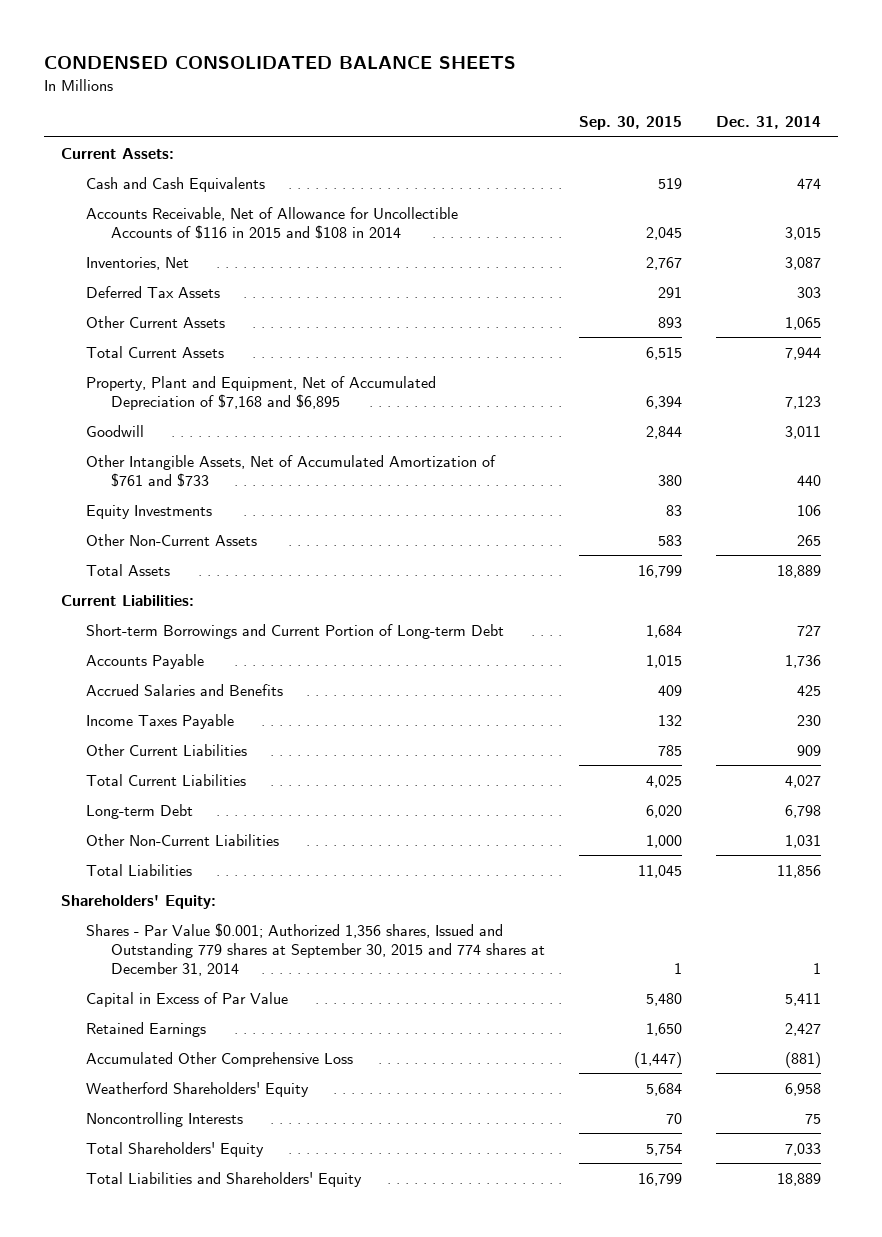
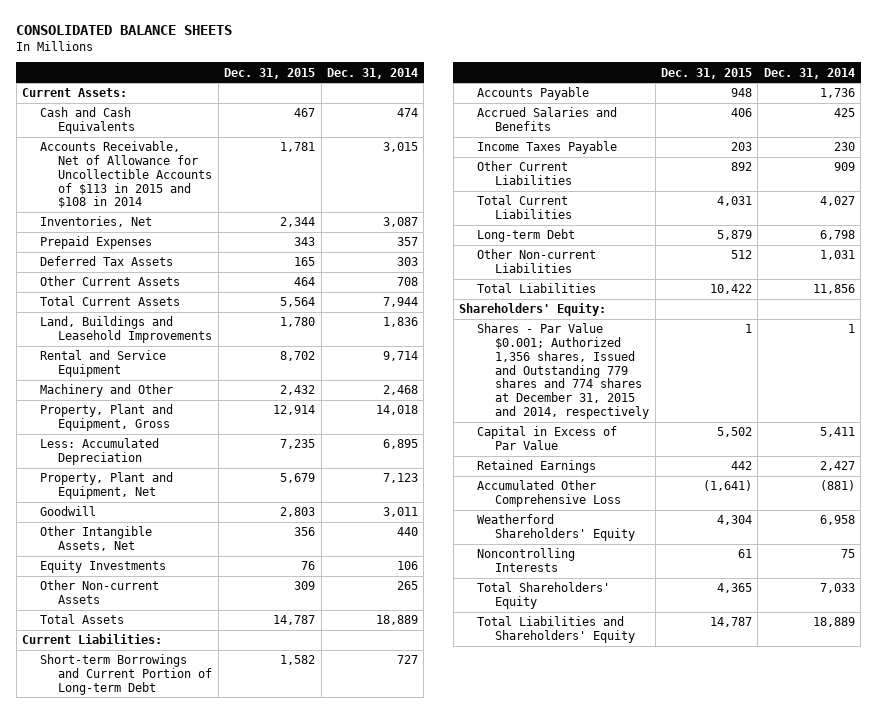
- CONDENSED CONSOLIDATED BALANCE SHEETS
+ CONSOLIDATED BALANCE SHEETS
- | Sep. 30, 2015 | Dec. 31, 2014
+ | Dec. 31, 2015 | Dec. 31, 2014
- Accounts Receivable, Net of Allowance for Uncollectible Accounts of $116 in 2015 and $108 in 2014 | 2,045 | 3,015
+ Accounts Receivable, Net of Allowance for Uncollectible Accounts of $113 in 2015 and $108 in 2014 | 1,781 | 3,015
+ Prepaid Expenses | 343 | 357
- Other Current Assets | 893 | 1,065
+ Other Current Assets | 464 | 708
- Property, Plant and Equipment, Net of Accumulated Depreciation of $7,168 and $6,895 | 6,394 | 7,123
+ Land, Buildings and Leasehold Improvements | 1,780 | 1,836
+ Rental and Service Equipment | 8,702 | 9,714
+ Machinery and Other | 2,432 | 2,468
+ Property, Plant and Equipment, Gross | 12,914 | 14,018
+ Less: Accumulated Depreciation | 7,235 | 6,895
+ Property, Plant and Equipment, Net | 5,679 | 7,123
- Other Intangible Assets, Net of Accumulated Amortization of $761 and $733 | 380 | 440
+ Other Intangible Assets, Net | 356 | 440
- Other Non-Current Assets | 583 | 265
+ Other Non-current Assets | 309 | 265
- Other Non-Current Liabilities | 1,000 | 1,031
+ Other Non-current Liabilities | 512 | 1,031
- Shares - Par Value $0.001; Authorized 1,356 shares, Issued and Outstanding 779 shares at September 30, 2015 and 774 shares at December 31, 2014 | 1 | 1
+ Shares - Par Value $0.001; Authorized 1,356 shares, Issued and Outstanding 779 shares and 774 shares at December 31, 2015 and 2014, respectively | 1 | 1

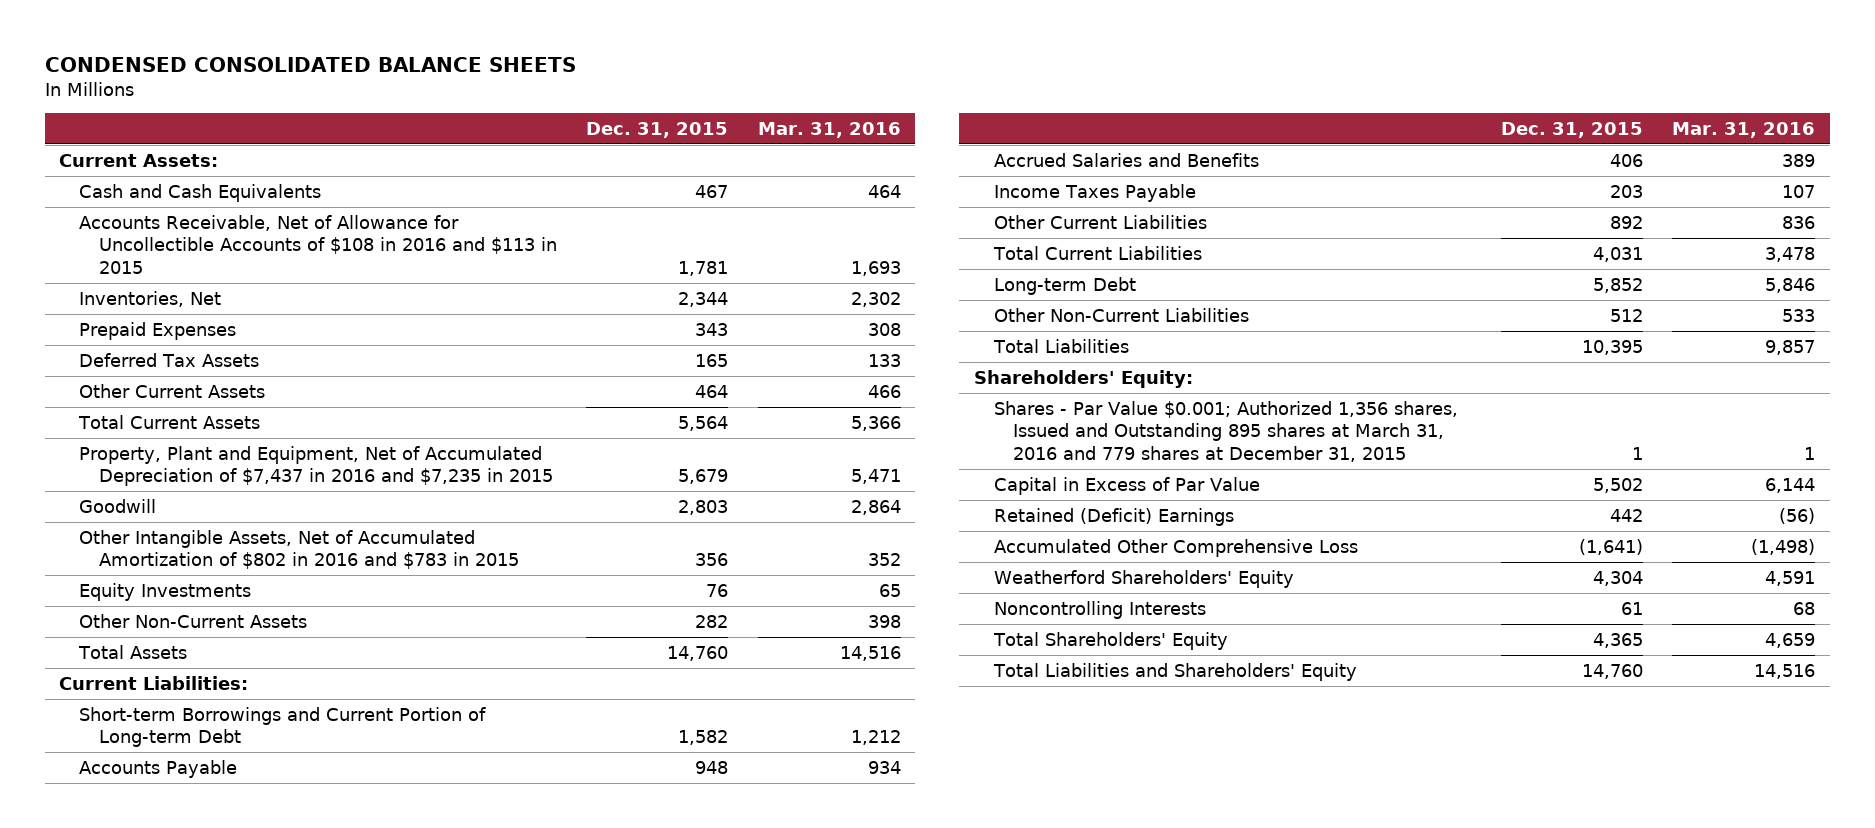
- CONSOLIDATED BALANCE SHEETS
+ CONDENSED CONSOLIDATED BALANCE SHEETS
- | Dec. 31, 2015 | Dec. 31, 2014
+ | Dec. 31, 2015 | Mar. 31, 2016
- Accounts Receivable, Net of Allowance for Uncollectible Accounts of $113 in 2015 and $108 in 2014 | 1,781 | 3,015
+ Accounts Receivable, Net of Allowance for Uncollectible Accounts of $108 in 2016 and $113 in 2015 | 1,781 | 1,693
- Land, Buildings and Leasehold Improvements | 1,780 | 1,836
- Rental and Service Equipment | 8,702 | 9,714
- Machinery and Other | 2,432 | 2,468
- Property, Plant and Equipment, Gross | 12,914 | 14,018
- Less: Accumulated Depreciation | 7,235 | 6,895
- Property, Plant and Equipment, Net | 5,679 | 7,123
+ Property, Plant and Equipment, Net of Accumulated Depreciation of $7,437 in 2016 and $7,235 in 2015 | 5,679 | 5,471
- Other Intangible Assets, Net | 356 | 440
+ Other Intangible Assets, Net of Accumulated Amortization of $802 in 2016 and $783 in 2015 | 356 | 352
- Other Non-current Assets | 309 | 265
- Total Assets | 14,787 | 18,889
+ Other Non-Current Assets | 282 | 398
+ Total Assets | 14,760 | 14,516
- Long-term Debt | 5,879 | 6,798
- Other Non-current Liabilities | 512 | 1,031
- Total Liabilities | 10,422 | 11,856
+ Long-term Debt | 5,852 | 5,846
+ Other Non-Current Liabilities | 512 | 533
+ Total Liabilities | 10,395 | 9,857
- Shares - Par Value $0.001; Authorized 1,356 shares, Issued and Outstanding 779 shares and 774 shares at December 31, 2015 and 2014, respectively | 1 | 1
+ Shares - Par Value $0.001; Authorized 1,356 shares, Issued and Outstanding 895 shares at March 31, 2016 and 779 shares at December 31, 2015 | 1 | 1
- Retained Earnings | 442 | 2,427
+ Retained (Deficit) Earnings | 442 | (56)
- Total Liabilities and Shareholders' Equity | 14,787 | 18,889
+ Total Liabilities and Shareholders' Equity | 14,760 | 14,516

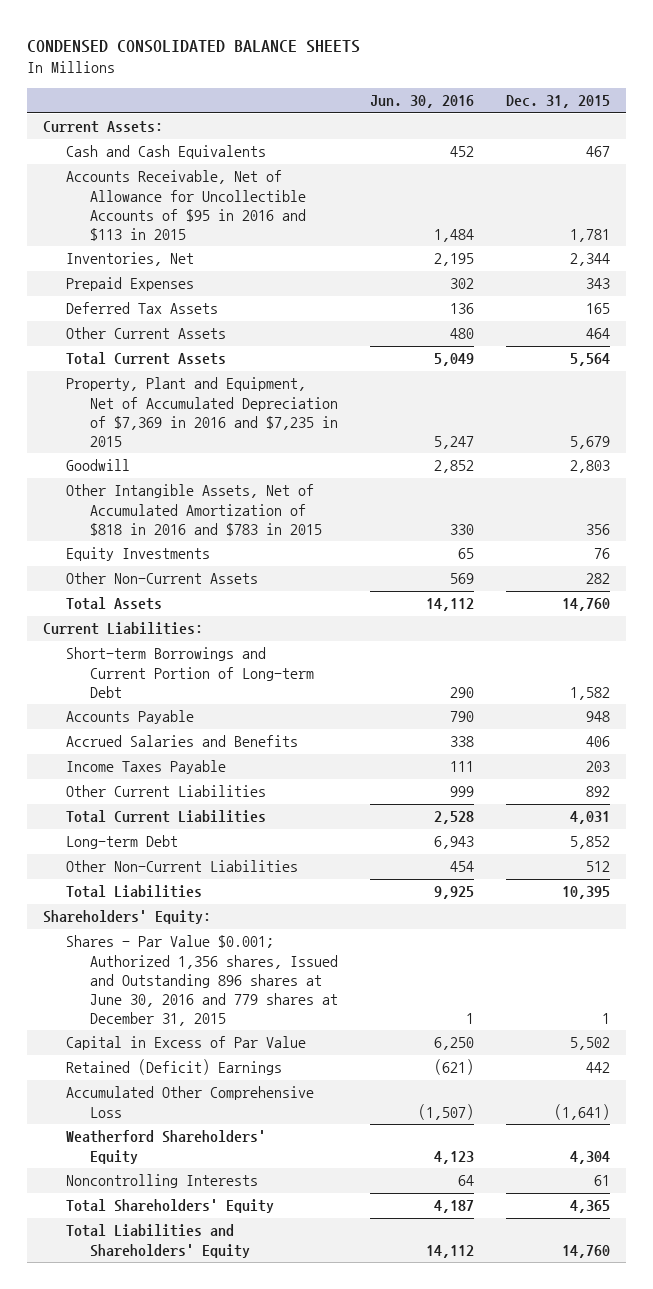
- | Dec. 31, 2015 | Mar. 31, 2016
+ | Jun. 30, 2016 | Dec. 31, 2015
- Accounts Receivable, Net of Allowance for Uncollectible Accounts of $108 in 2016 and $113 in 2015 | 1,781 | 1,693
+ Accounts Receivable, Net of Allowance for Uncollectible Accounts of $95 in 2016 and $113 in 2015 | 1,484 | 1,781
- Property, Plant and Equipment, Net of Accumulated Depreciation of $7,437 in 2016 and $7,235 in 2015 | 5,679 | 5,471
+ Property, Plant and Equipment, Net of Accumulated Depreciation of $7,369 in 2016 and $7,235 in 2015 | 5,247 | 5,679
- Other Intangible Assets, Net of Accumulated Amortization of $802 in 2016 and $783 in 2015 | 356 | 352
+ Other Intangible Assets, Net of Accumulated Amortization of $818 in 2016 and $783 in 2015 | 330 | 356
- Shares - Par Value $0.001; Authorized 1,356 shares, Issued and Outstanding 895 shares at March 31, 2016 and 779 shares at December 31, 2015 | 1 | 1
+ Shares - Par Value $0.001; Authorized 1,356 shares, Issued and Outstanding 896 shares at June 30, 2016 and 779 shares at December 31, 2015 | 1 | 1

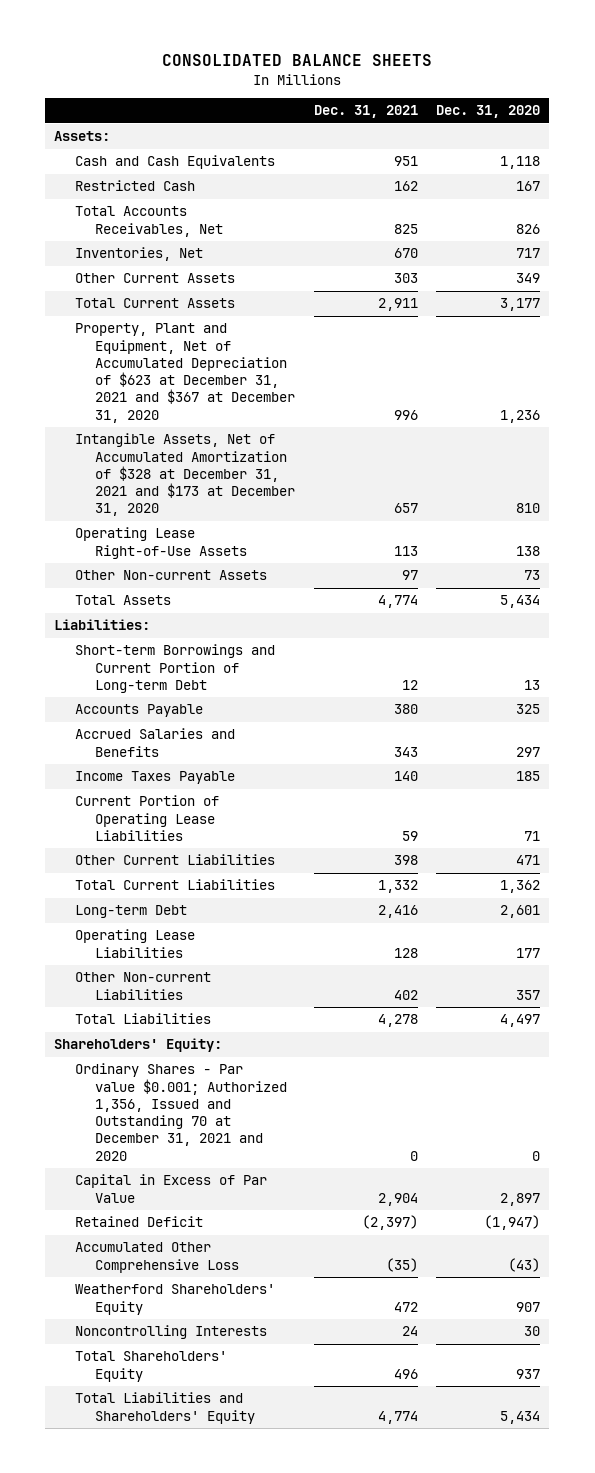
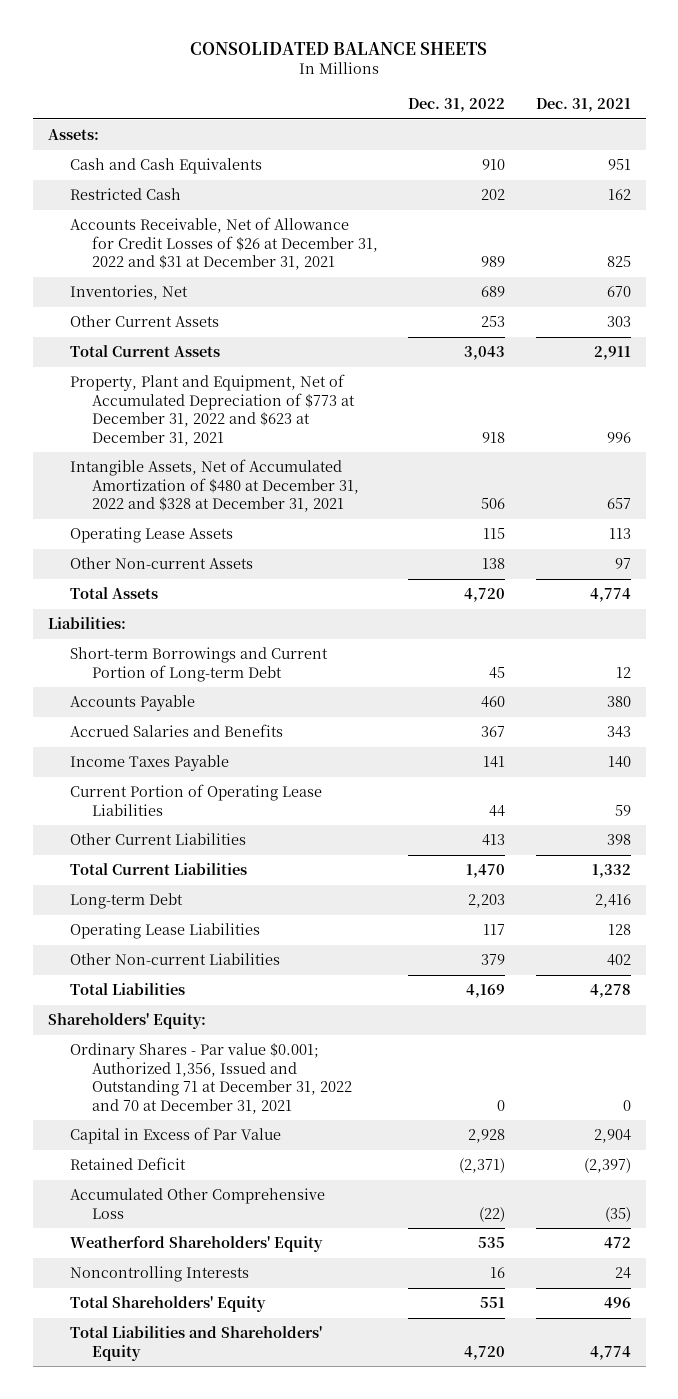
- | Dec. 31, 2021 | Dec. 31, 2020
+ | Dec. 31, 2022 | Dec. 31, 2021
- Total Accounts Receivables, Net | 825 | 826
+ Accounts Receivable, Net of Allowance for Credit Losses of $26 at December 31, 2022 and $31 at December 31, 2021 | 989 | 825
- Property, Plant and Equipment, Net of Accumulated Depreciation of $623 at December 31, 2021 and $367 at December 31, 2020 | 996 | 1,236
- Intangible Assets, Net of Accumulated Amortization of $328 at December 31, 2021 and $173 at December 31, 2020 | 657 | 810
- Operating Lease Right-of-Use Assets | 113 | 138
+ Property, Plant and Equipment, Net of Accumulated Depreciation of $773 at December 31, 2022 and $623 at December 31, 2021 | 918 | 996
+ Intangible Assets, Net of Accumulated Amortization of $480 at December 31, 2022 and $328 at December 31, 2021 | 506 | 657
+ Operating Lease Assets | 115 | 113
- Ordinary Shares - Par value $0.001; Authorized 1,356, Issued and Outstanding 70 at December 31, 2021 and 2020 | 0 | 0
+ Ordinary Shares - Par value $0.001; Authorized 1,356, Issued and Outstanding 71 at December 31, 2022 and 70 at December 31, 2021 | 0 | 0

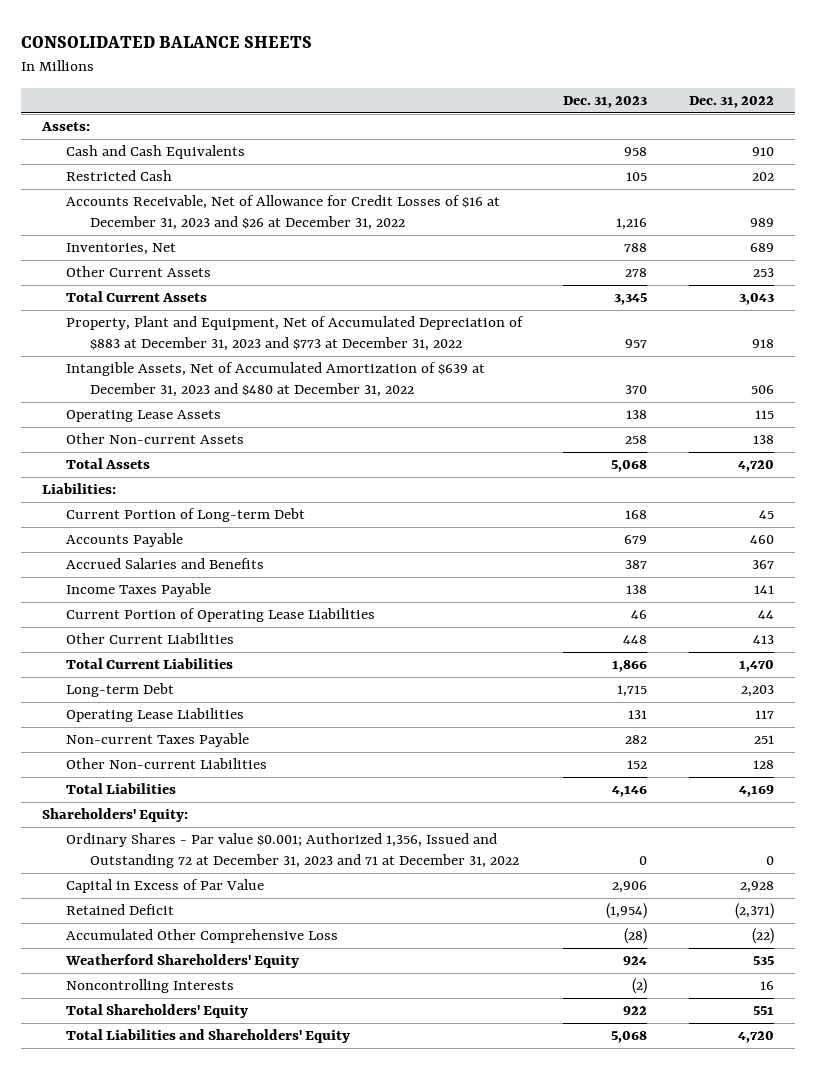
- | Dec. 31, 2022 | Dec. 31, 2021
+ | Dec. 31, 2023 | Dec. 31, 2022
- Accounts Receivable, Net of Allowance for Credit Losses of $26 at December 31, 2022 and $31 at December 31, 2021 | 989 | 825
+ Accounts Receivable, Net of Allowance for Credit Losses of $16 at December 31, 2023 and $26 at December 31, 2022 | 1,216 | 989
- Property, Plant and Equipment, Net of Accumulated Depreciation of $773 at December 31, 2022 and $623 at December 31, 2021 | 918 | 996
- Intangible Assets, Net of Accumulated Amortization of $480 at December 31, 2022 and $328 at December 31, 2021 | 506 | 657
+ Property, Plant and Equipment, Net of Accumulated Depreciation of $883 at December 31, 2023 and $773 at December 31, 2022 | 957 | 918
+ Intangible Assets, Net of Accumulated Amortization of $639 at December 31, 2023 and $480 at December 31, 2022 | 370 | 506
- Short-term Borrowings and Current Portion of Long-term Debt | 45 | 12
+ Current Portion of Long-term Debt | 168 | 45
- Other Non-current Liabilities | 379 | 402
+ Non-current Taxes Payable | 282 | 251
+ Other Non-current Liabilities | 152 | 128
- Ordinary Shares - Par value $0.001; Authorized 1,356, Issued and Outstanding 71 at December 31, 2022 and 70 at December 31, 2021 | 0 | 0
+ Ordinary Shares - Par value $0.001; Authorized 1,356, Issued and Outstanding 72 at December 31, 2023 and 71 at December 31, 2022 | 0 | 0

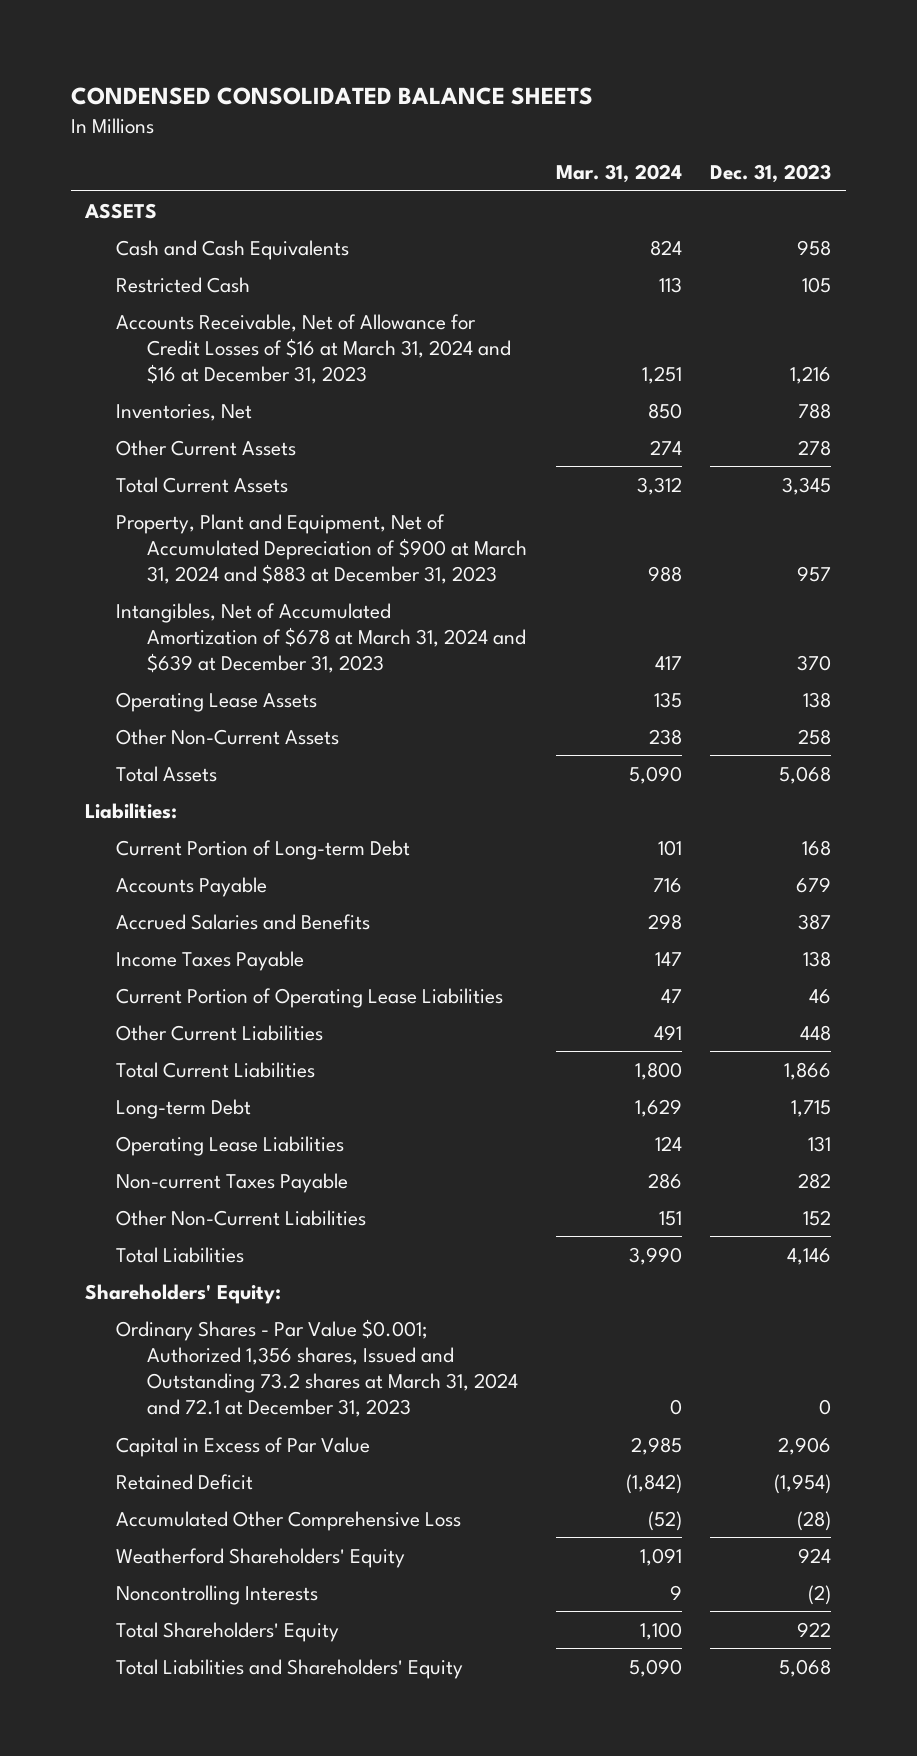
- CONSOLIDATED BALANCE SHEETS
+ CONDENSED CONSOLIDATED BALANCE SHEETS
- | Dec. 31, 2023 | Dec. 31, 2022
+ | Mar. 31, 2024 | Dec. 31, 2023
- Assets:
+ ASSETS
- Accounts Receivable, Net of Allowance for Credit Losses of $16 at December 31, 2023 and $26 at December 31, 2022 | 1,216 | 989
+ Accounts Receivable, Net of Allowance for Credit Losses of $16 at March 31, 2024 and $16 at December 31, 2023 | 1,251 | 1,216
- Property, Plant and Equipment, Net of Accumulated Depreciation of $883 at December 31, 2023 and $773 at December 31, 2022 | 957 | 918
- Intangible Assets, Net of Accumulated Amortization of $639 at December 31, 2023 and $480 at December 31, 2022 | 370 | 506
+ Property, Plant and Equipment, Net of Accumulated Depreciation of $900 at March 31, 2024 and $883 at December 31, 2023 | 988 | 957
+ Intangibles, Net of Accumulated Amortization of $678 at March 31, 2024 and $639 at December 31, 2023 | 417 | 370
- Other Non-current Assets | 258 | 138
+ Other Non-Current Assets | 238 | 258
- Other Non-current Liabilities | 152 | 128
+ Other Non-Current Liabilities | 151 | 152
- Ordinary Shares - Par value $0.001; Authorized 1,356, Issued and Outstanding 72 at December 31, 2023 and 71 at December 31, 2022 | 0 | 0
+ Ordinary Shares - Par Value $0.001; Authorized 1,356 shares, Issued and Outstanding 73.2 shares at March 31, 2024 and 72.1 at December 31, 2023 | 0 | 0

